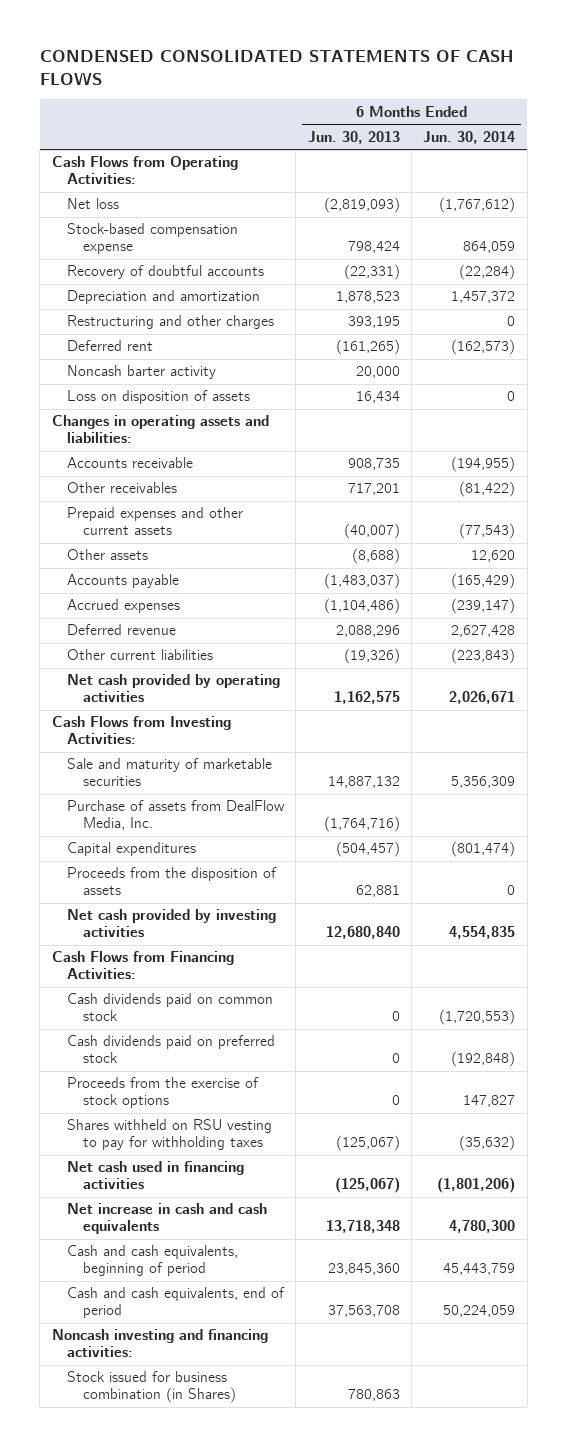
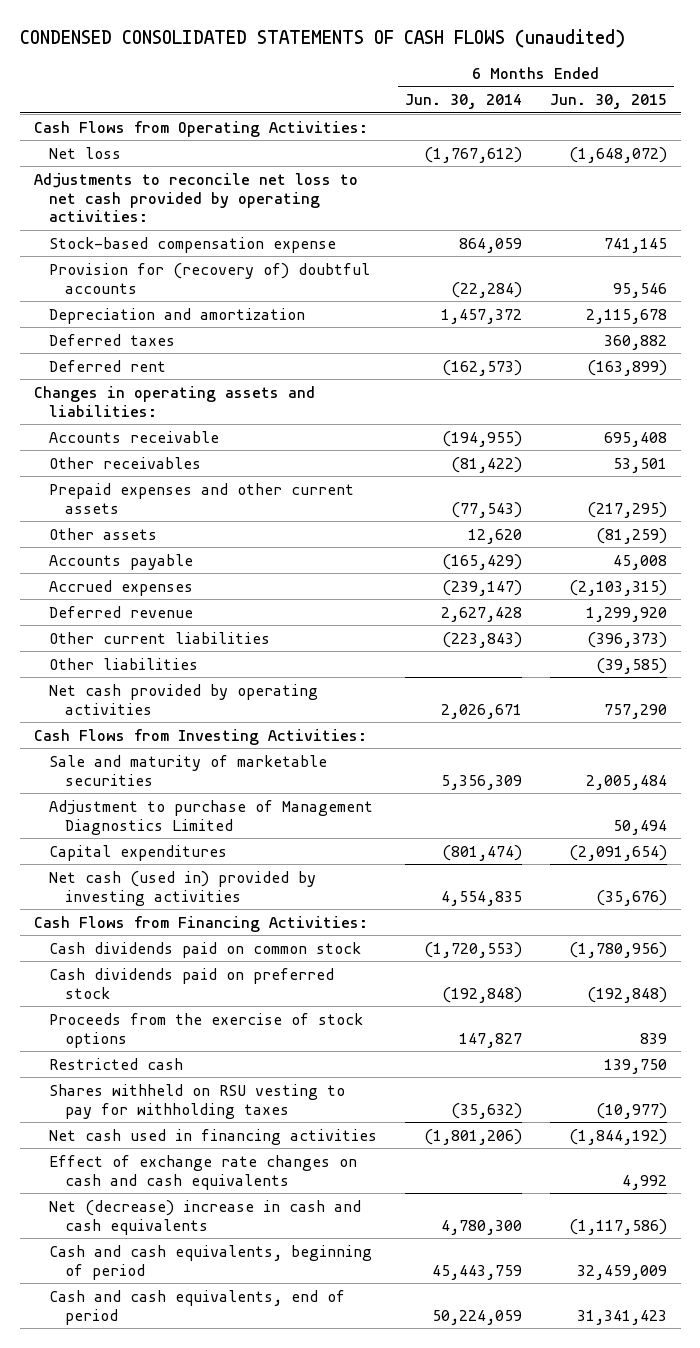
- CONDENSED CONSOLIDATED STATEMENTS OF CASH FLOWS
+ CONDENSED CONSOLIDATED STATEMENTS OF CASH FLOWS (unaudited)
- | 6 Months Ended Jun. 30, 2013 | 6 Months Ended Jun. 30, 2014
+ | 6 Months Ended Jun. 30, 2014 | 6 Months Ended Jun. 30, 2015
+ Adjustments to reconcile net loss to net cash provided by operating activities:
- Recovery of doubtful accounts | (22,331) | (22,284)
+ Provision for (recovery of) doubtful accounts | (22,284) | 95,546
- Restructuring and other charges | 393,195 | 0
+ Deferred taxes | | 360,882
- Noncash barter activity | 20,000 |
- Loss on disposition of assets | 16,434 | 0
+ Other liabilities | | (39,585)
- Purchase of assets from DealFlow Media, Inc. | (1,764,716) |
+ Adjustment to purchase of Management Diagnostics Limited | | 50,494
- Proceeds from the disposition of assets | 62,881 | 0
- Net cash provided by investing activities | 12,680,840 | 4,554,835
+ Net cash (used in) provided by investing activities | 4,554,835 | (35,676)
+ Restricted cash | | 139,750
- Net increase in cash and cash equivalents | 13,718,348 | 4,780,300
+ Effect of exchange rate changes on cash and cash equivalents | | 4,992
+ Net (decrease) increase in cash and cash equivalents | 4,780,300 | (1,117,586)
- Noncash investing and financing activities:
- Stock issued for business combination (in Shares) | 780,863 |

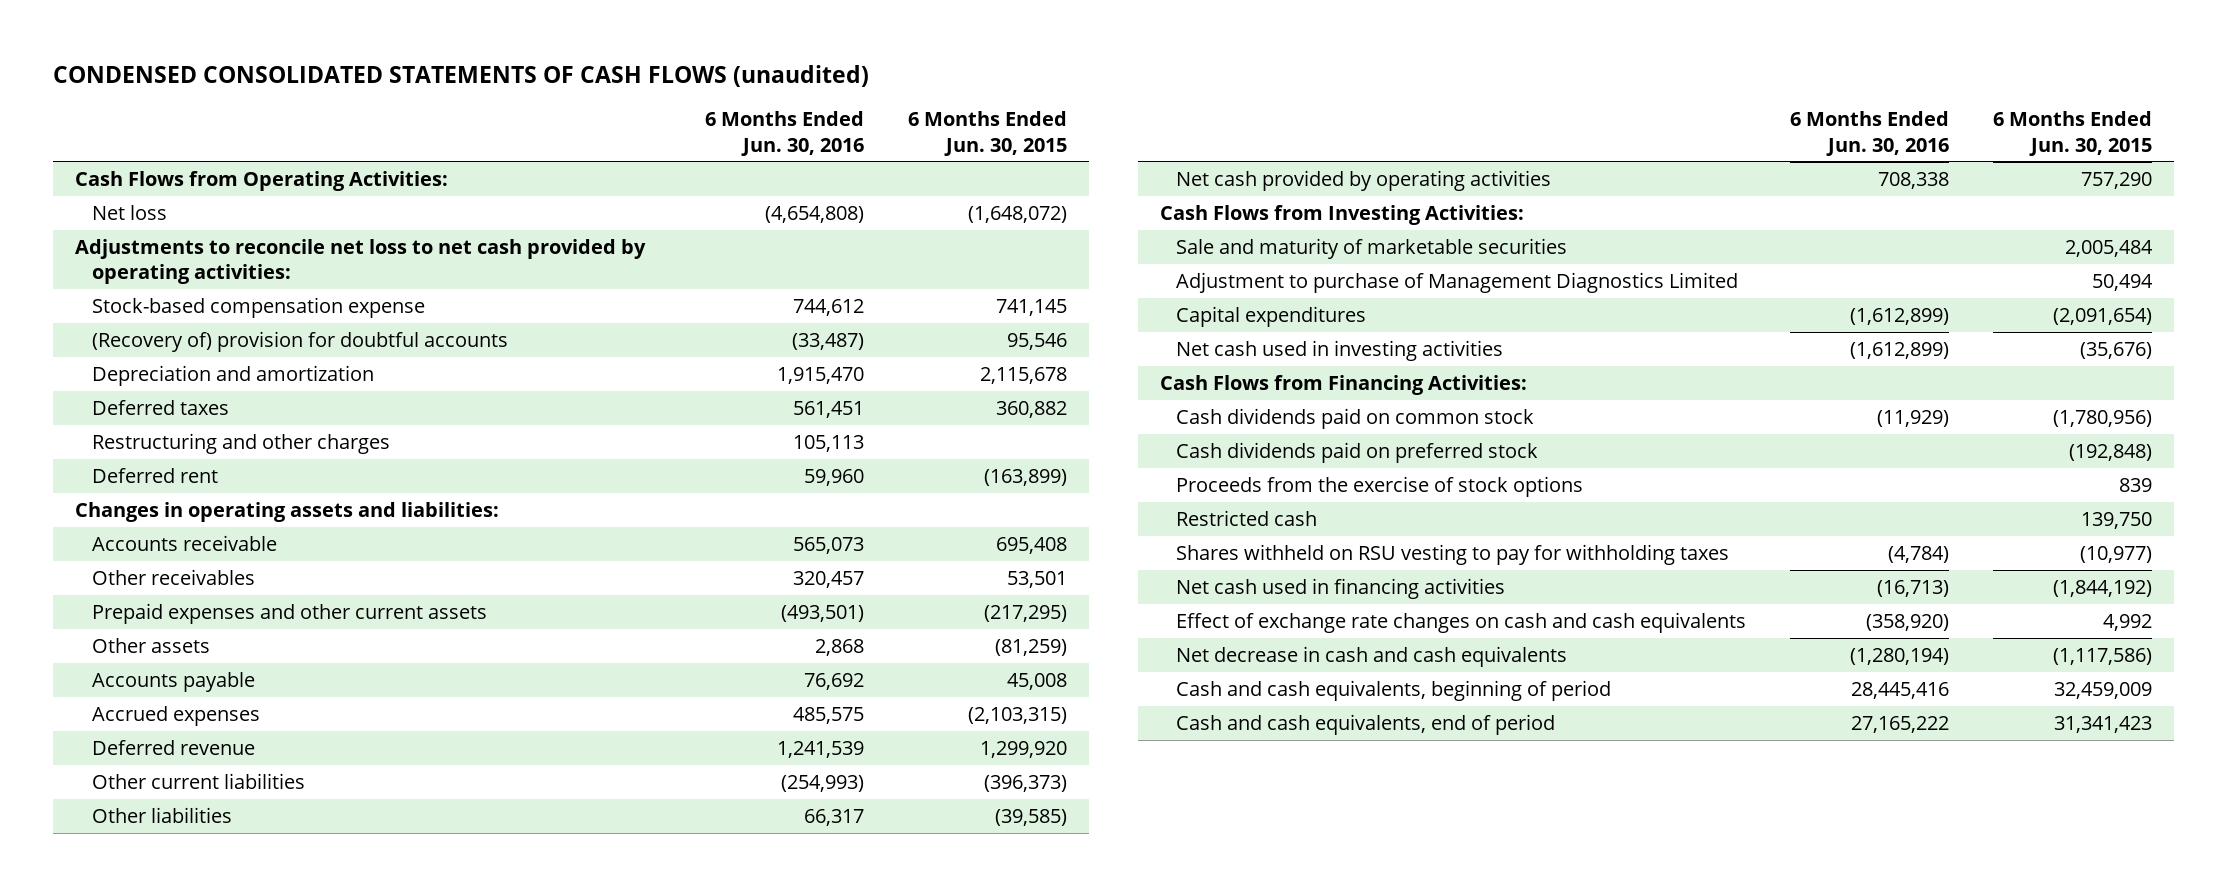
- | 6 Months Ended Jun. 30, 2014 | 6 Months Ended Jun. 30, 2015
+ | 6 Months Ended Jun. 30, 2016 | 6 Months Ended Jun. 30, 2015
- Provision for (recovery of) doubtful accounts | (22,284) | 95,546
+ (Recovery of) provision for doubtful accounts | (33,487) | 95,546
+ Restructuring and other charges | 105,113 |
- Net cash (used in) provided by investing activities | 4,554,835 | (35,676)
+ Net cash used in investing activities | (1,612,899) | (35,676)
- Net (decrease) increase in cash and cash equivalents | 4,780,300 | (1,117,586)
+ Net decrease in cash and cash equivalents | (1,280,194) | (1,117,586)

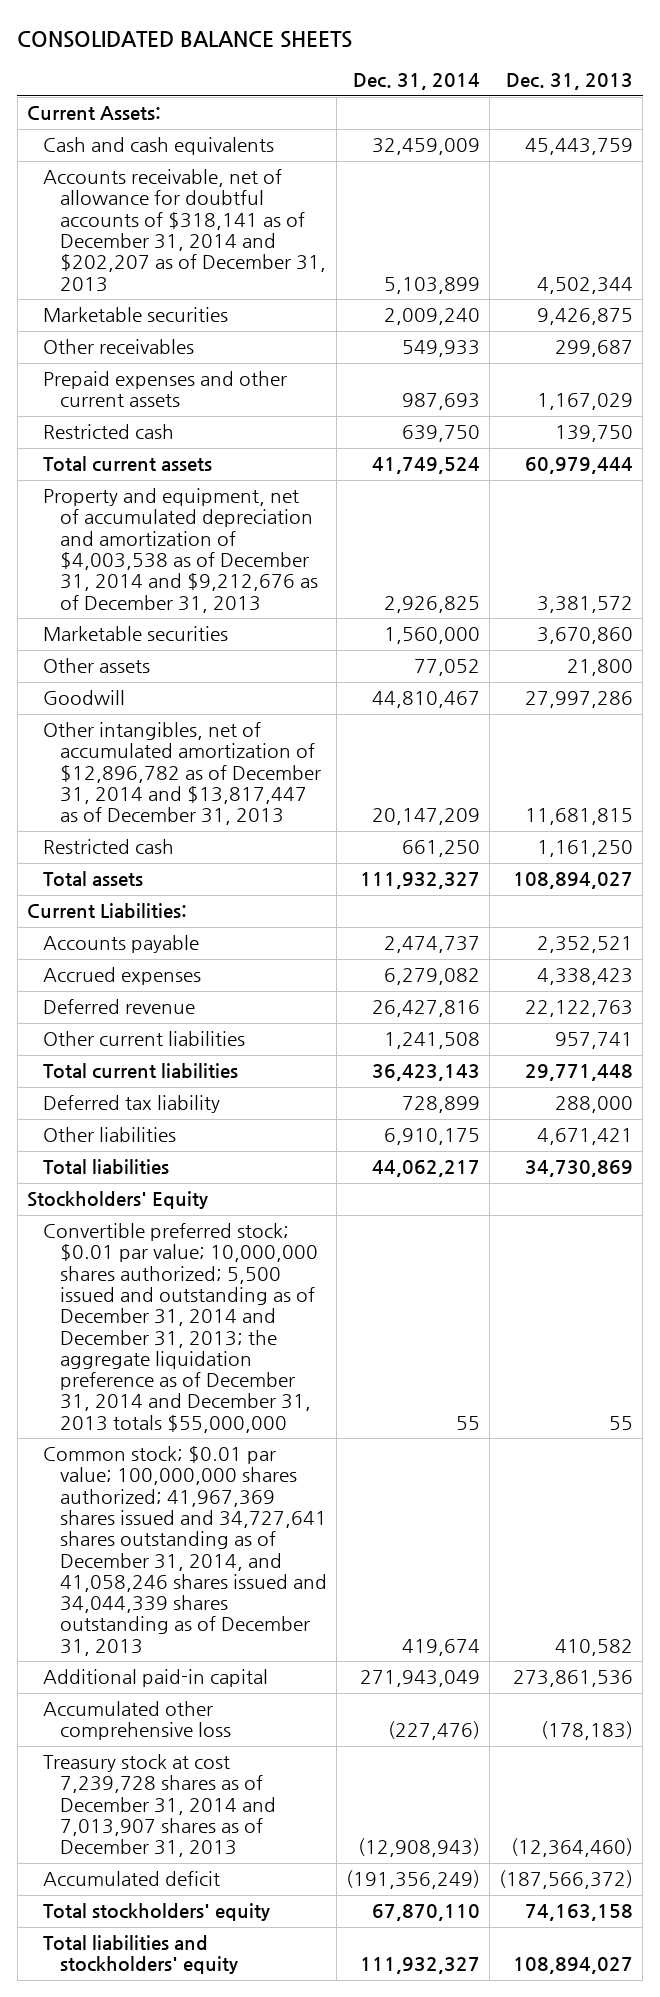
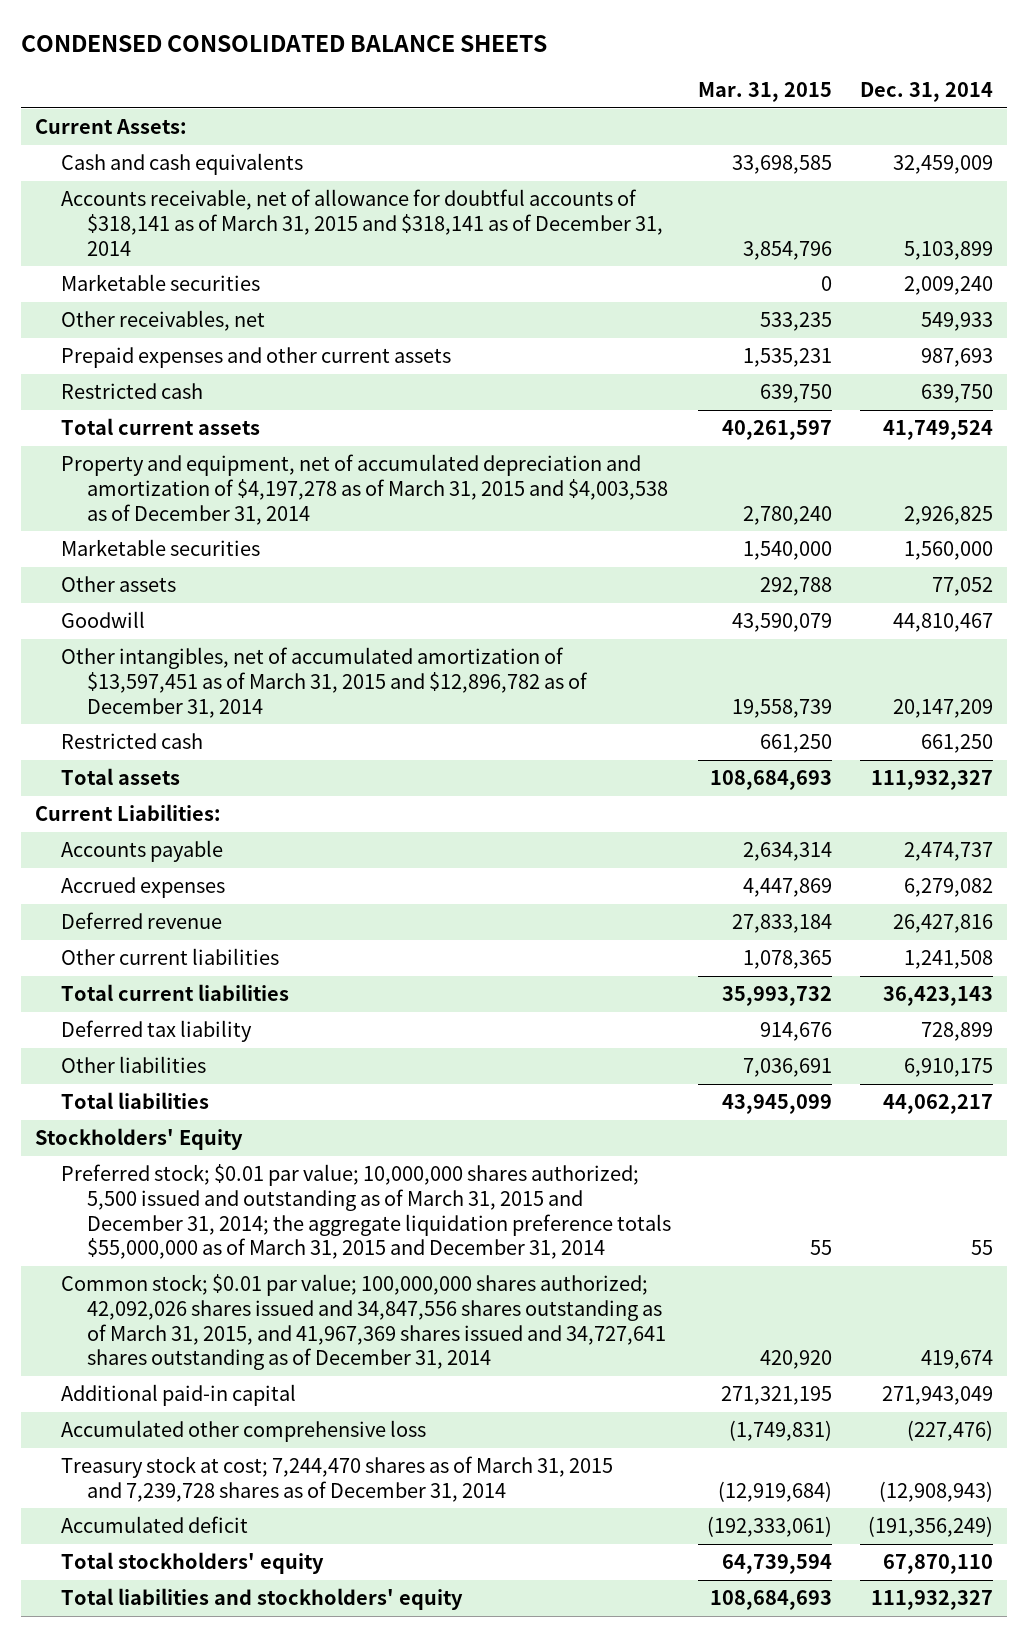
- CONSOLIDATED BALANCE SHEETS
+ CONDENSED CONSOLIDATED BALANCE SHEETS
- | Dec. 31, 2014 | Dec. 31, 2013
+ | Mar. 31, 2015 | Dec. 31, 2014
- Accounts receivable, net of allowance for doubtful accounts of $318,141 as of December 31, 2014 and $202,207 as of December 31, 2013 | 5,103,899 | 4,502,344
+ Accounts receivable, net of allowance for doubtful accounts of $318,141 as of March 31, 2015 and $318,141 as of December 31, 2014 | 3,854,796 | 5,103,899
- Other receivables | 549,933 | 299,687
+ Other receivables, net | 533,235 | 549,933
- Property and equipment, net of accumulated depreciation and amortization of $4,003,538 as of December 31, 2014 and $9,212,676 as of December 31, 2013 | 2,926,825 | 3,381,572
+ Property and equipment, net of accumulated depreciation and amortization of $4,197,278 as of March 31, 2015 and $4,003,538 as of December 31, 2014 | 2,780,240 | 2,926,825
- Other intangibles, net of accumulated amortization of $12,896,782 as of December 31, 2014 and $13,817,447 as of December 31, 2013 | 20,147,209 | 11,681,815
+ Other intangibles, net of accumulated amortization of $13,597,451 as of March 31, 2015 and $12,896,782 as of December 31, 2014 | 19,558,739 | 20,147,209
- Convertible preferred stock; $0.01 par value; 10,000,000 shares authorized; 5,500 issued and outstanding as of December 31, 2014 and December 31, 2013; the aggregate liquidation preference as of December 31, 2014 and December 31, 2013 totals $55,000,000 | 55 | 55
- Common stock; $0.01 par value; 100,000,000 shares authorized; 41,967,369 shares issued and 34,727,641 shares outstanding as of December 31, 2014, and 41,058,246 shares issued and 34,044,339 shares outstanding as of December 31, 2013 | 419,674 | 410,582
+ Preferred stock; $0.01 par value; 10,000,000 shares authorized; 5,500 issued and outstanding as of March 31, 2015 and December 31, 2014; the aggregate liquidation preference totals $55,000,000 as of March 31, 2015 and December 31, 2014 | 55 | 55
+ Common stock; $0.01 par value; 100,000,000 shares authorized; 42,092,026 shares issued and 34,847,556 shares outstanding as of March 31, 2015, and 41,967,369 shares issued and 34,727,641 shares outstanding as of December 31, 2014 | 420,920 | 419,674
- Treasury stock at cost 7,239,728 shares as of December 31, 2014 and 7,013,907 shares as of December 31, 2013 | (12,908,943) | (12,364,460)
+ Treasury stock at cost; 7,244,470 shares as of March 31, 2015 and 7,239,728 shares as of December 31, 2014 | (12,919,684) | (12,908,943)

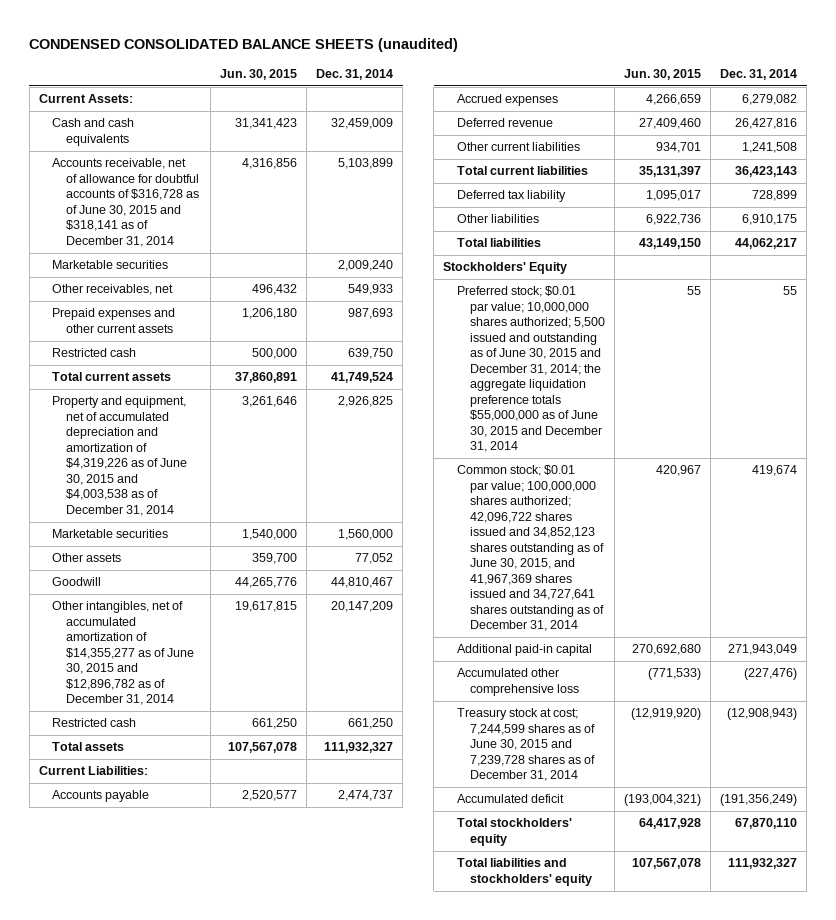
- CONDENSED CONSOLIDATED BALANCE SHEETS
+ CONDENSED CONSOLIDATED BALANCE SHEETS (unaudited)
- | Mar. 31, 2015 | Dec. 31, 2014
+ | Jun. 30, 2015 | Dec. 31, 2014
- Accounts receivable, net of allowance for doubtful accounts of $318,141 as of March 31, 2015 and $318,141 as of December 31, 2014 | 3,854,796 | 5,103,899
+ Accounts receivable, net of allowance for doubtful accounts of $316,728 as of June 30, 2015 and $318,141 as of December 31, 2014 | 4,316,856 | 5,103,899
- Property and equipment, net of accumulated depreciation and amortization of $4,197,278 as of March 31, 2015 and $4,003,538 as of December 31, 2014 | 2,780,240 | 2,926,825
+ Property and equipment, net of accumulated depreciation and amortization of $4,319,226 as of June 30, 2015 and $4,003,538 as of December 31, 2014 | 3,261,646 | 2,926,825
- Other intangibles, net of accumulated amortization of $13,597,451 as of March 31, 2015 and $12,896,782 as of December 31, 2014 | 19,558,739 | 20,147,209
+ Other intangibles, net of accumulated amortization of $14,355,277 as of June 30, 2015 and $12,896,782 as of December 31, 2014 | 19,617,815 | 20,147,209
- Preferred stock; $0.01 par value; 10,000,000 shares authorized; 5,500 issued and outstanding as of March 31, 2015 and December 31, 2014; the aggregate liquidation preference totals $55,000,000 as of March 31, 2015 and December 31, 2014 | 55 | 55
- Common stock; $0.01 par value; 100,000,000 shares authorized; 42,092,026 shares issued and 34,847,556 shares outstanding as of March 31, 2015, and 41,967,369 shares issued and 34,727,641 shares outstanding as of December 31, 2014 | 420,920 | 419,674
+ Preferred stock; $0.01 par value; 10,000,000 shares authorized; 5,500 issued and outstanding as of June 30, 2015 and December 31, 2014; the aggregate liquidation preference totals $55,000,000 as of June 30, 2015 and December 31, 2014 | 55 | 55
+ Common stock; $0.01 par value; 100,000,000 shares authorized; 42,096,722 shares issued and 34,852,123 shares outstanding as of June 30, 2015, and 41,967,369 shares issued and 34,727,641 shares outstanding as of December 31, 2014 | 420,967 | 419,674
- Treasury stock at cost; 7,244,470 shares as of March 31, 2015 and 7,239,728 shares as of December 31, 2014 | (12,919,684) | (12,908,943)
+ Treasury stock at cost; 7,244,599 shares as of June 30, 2015 and 7,239,728 shares as of December 31, 2014 | (12,919,920) | (12,908,943)

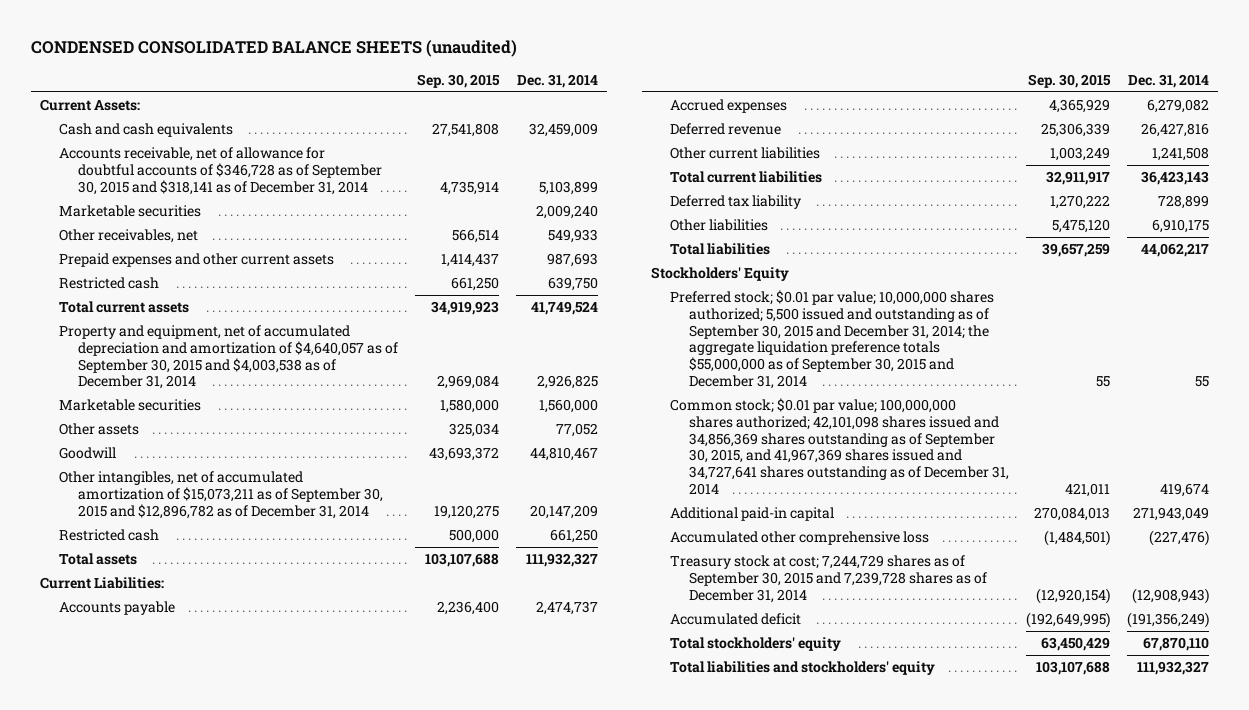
- | Jun. 30, 2015 | Dec. 31, 2014
+ | Sep. 30, 2015 | Dec. 31, 2014
- Accounts receivable, net of allowance for doubtful accounts of $316,728 as of June 30, 2015 and $318,141 as of December 31, 2014 | 4,316,856 | 5,103,899
+ Accounts receivable, net of allowance for doubtful accounts of $346,728 as of September 30, 2015 and $318,141 as of December 31, 2014 | 4,735,914 | 5,103,899
- Property and equipment, net of accumulated depreciation and amortization of $4,319,226 as of June 30, 2015 and $4,003,538 as of December 31, 2014 | 3,261,646 | 2,926,825
+ Property and equipment, net of accumulated depreciation and amortization of $4,640,057 as of September 30, 2015 and $4,003,538 as of December 31, 2014 | 2,969,084 | 2,926,825
- Other intangibles, net of accumulated amortization of $14,355,277 as of June 30, 2015 and $12,896,782 as of December 31, 2014 | 19,617,815 | 20,147,209
+ Other intangibles, net of accumulated amortization of $15,073,211 as of September 30, 2015 and $12,896,782 as of December 31, 2014 | 19,120,275 | 20,147,209
- Preferred stock; $0.01 par value; 10,000,000 shares authorized; 5,500 issued and outstanding as of June 30, 2015 and December 31, 2014; the aggregate liquidation preference totals $55,000,000 as of June 30, 2015 and December 31, 2014 | 55 | 55
- Common stock; $0.01 par value; 100,000,000 shares authorized; 42,096,722 shares issued and 34,852,123 shares outstanding as of June 30, 2015, and 41,967,369 shares issued and 34,727,641 shares outstanding as of December 31, 2014 | 420,967 | 419,674
+ Preferred stock; $0.01 par value; 10,000,000 shares authorized; 5,500 issued and outstanding as of September 30, 2015 and December 31, 2014; the aggregate liquidation preference totals $55,000,000 as of September 30, 2015 and December 31, 2014 | 55 | 55
+ Common stock; $0.01 par value; 100,000,000 shares authorized; 42,101,098 shares issued and 34,856,369 shares outstanding as of September 30, 2015, and 41,967,369 shares issued and 34,727,641 shares outstanding as of December 31, 2014 | 421,011 | 419,674
- Treasury stock at cost; 7,244,599 shares as of June 30, 2015 and 7,239,728 shares as of December 31, 2014 | (12,919,920) | (12,908,943)
+ Treasury stock at cost; 7,244,729 shares as of September 30, 2015 and 7,239,728 shares as of December 31, 2014 | (12,920,154) | (12,908,943)

